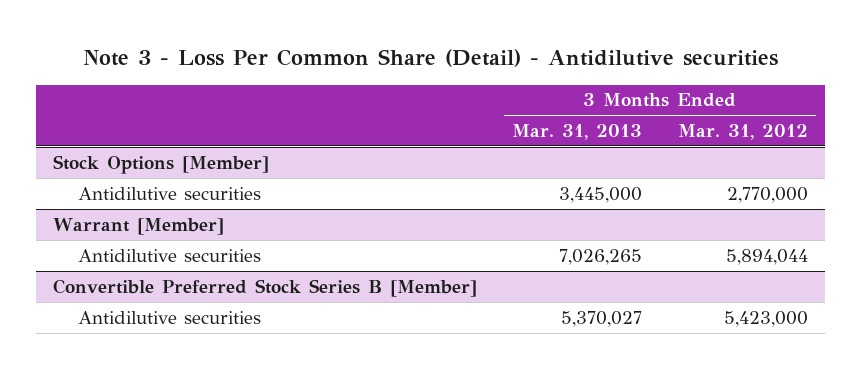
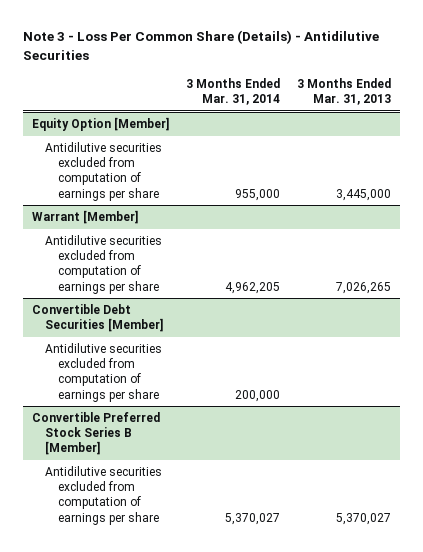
- Note 3 - Loss Per Common Share (Detail) - Antidilutive securities
+ Note 3 - Loss Per Common Share (Details) - Antidilutive Securities
- | 3 Months Ended Mar. 31, 2013 | 3 Months Ended Mar. 31, 2012
+ | 3 Months Ended Mar. 31, 2014 | 3 Months Ended Mar. 31, 2013
- Stock Options [Member]
- Antidilutive securities | 3,445,000 | 2,770,000
+ Equity Option [Member]
+ Antidilutive securities excluded from computation of earnings per share | 955,000 | 3,445,000
@ Warrant [Member]
- Antidilutive securities | 7,026,265 | 5,894,044
+ Antidilutive securities excluded from computation of earnings per share | 4,962,205 | 7,026,265
+ Convertible Debt Securities [Member]
+ Antidilutive securities excluded from computation of earnings per share | 200,000 |
@ Convertible Preferred Stock Series B [Member]
- Antidilutive securities | 5,370,027 | 5,423,000
+ Antidilutive securities excluded from computation of earnings per share | 5,370,027 | 5,370,027

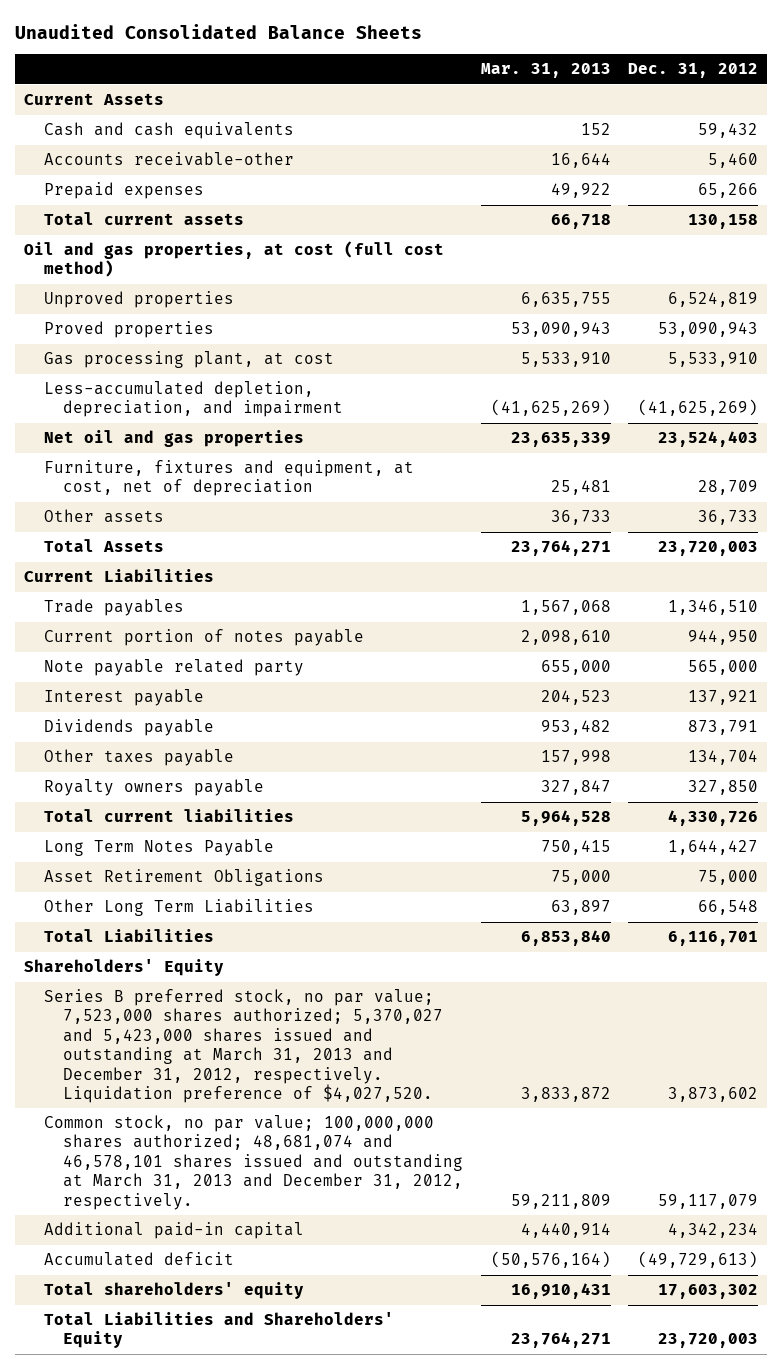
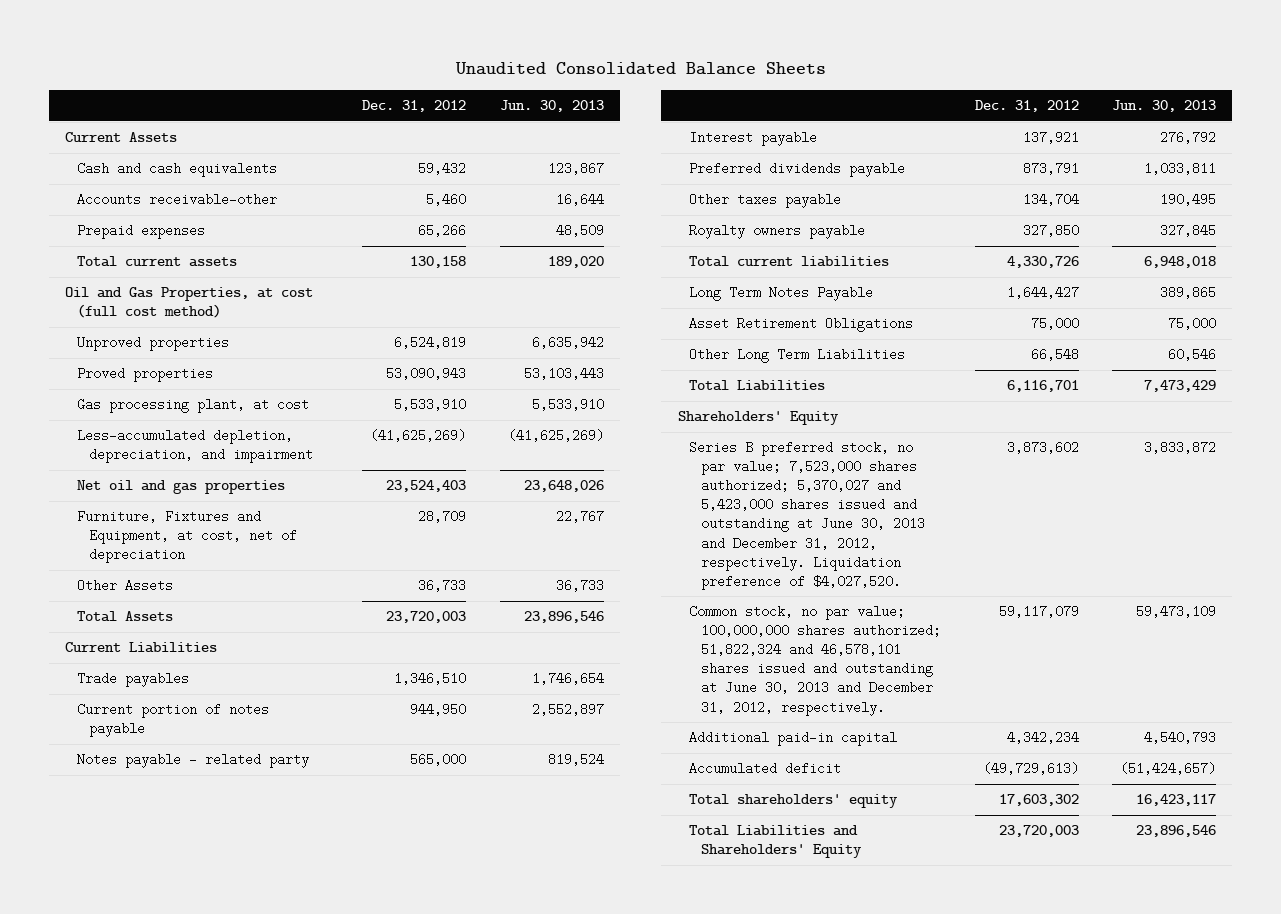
- | Mar. 31, 2013 | Dec. 31, 2012
+ | Dec. 31, 2012 | Jun. 30, 2013
- Oil and gas properties, at cost (full cost method)
+ Oil and Gas Properties, at cost (full cost method)
- Furniture, fixtures and equipment, at cost, net of depreciation | 25,481 | 28,709
- Other assets | 36,733 | 36,733
+ Furniture, Fixtures and Equipment, at cost, net of depreciation | 28,709 | 22,767
+ Other Assets | 36,733 | 36,733
- Note payable related party | 655,000 | 565,000
+ Notes payable - related party | 565,000 | 819,524
- Dividends payable | 953,482 | 873,791
+ Preferred dividends payable | 873,791 | 1,033,811
- Series B preferred stock, no par value; 7,523,000 shares authorized; 5,370,027 and 5,423,000 shares issued and outstanding at March 31, 2013 and December 31, 2012, respectively. Liquidation preference of $4,027,520. | 3,833,872 | 3,873,602
- Common stock, no par value; 100,000,000 shares authorized; 48,681,074 and 46,578,101 shares issued and outstanding at March 31, 2013 and December 31, 2012, respectively. | 59,211,809 | 59,117,079
+ Series B preferred stock, no par value; 7,523,000 shares authorized; 5,370,027 and 5,423,000 shares issued and outstanding at June 30, 2013 and December 31, 2012, respectively. Liquidation preference of $4,027,520. | 3,873,602 | 3,833,872
+ Common stock, no par value; 100,000,000 shares authorized; 51,822,324 and 46,578,101 shares issued and outstanding at June 30, 2013 and December 31, 2012, respectively. | 59,117,079 | 59,473,109

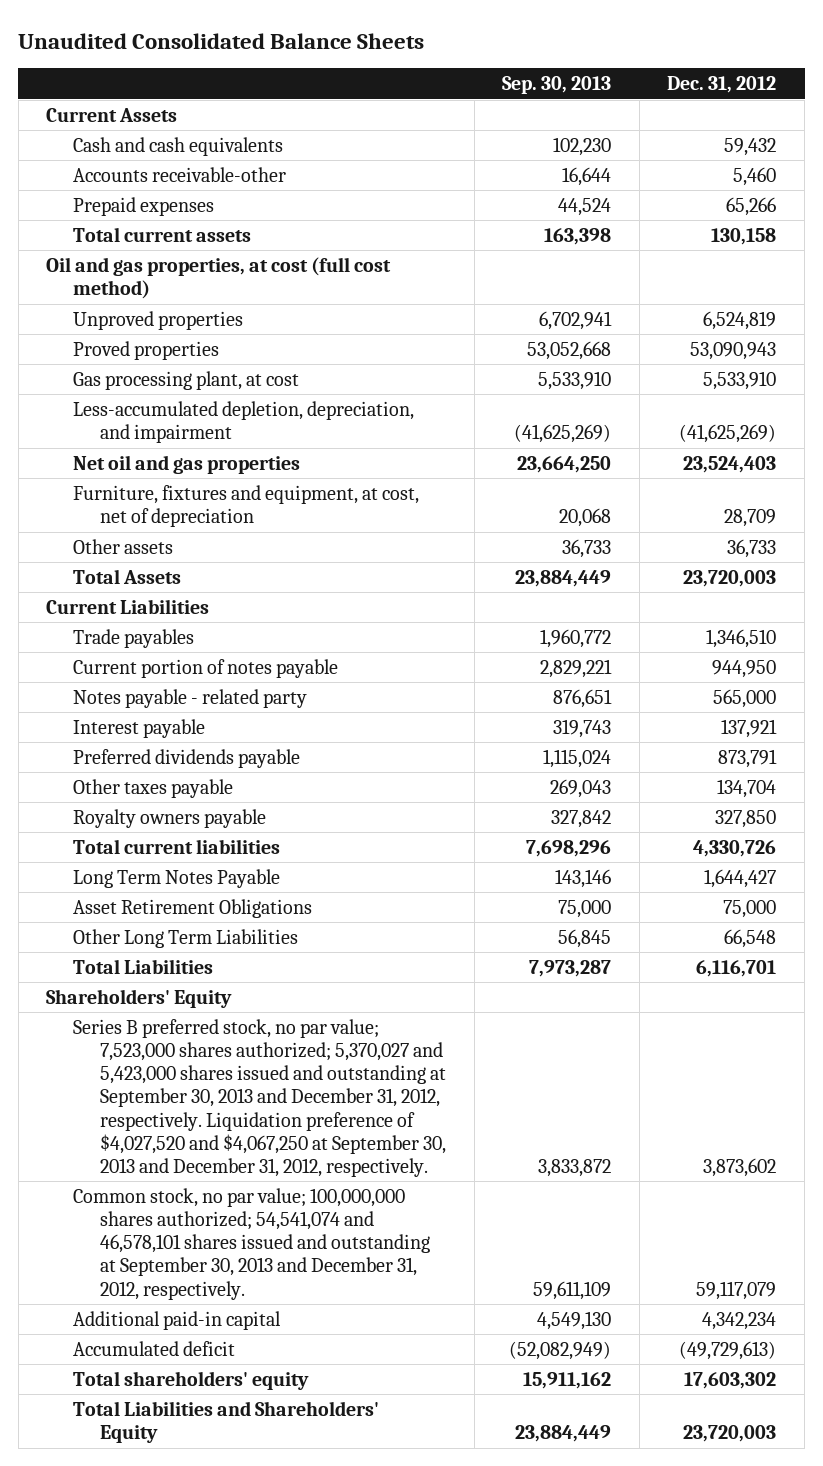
- | Dec. 31, 2012 | Jun. 30, 2013
+ | Sep. 30, 2013 | Dec. 31, 2012
- Oil and Gas Properties, at cost (full cost method)
+ Oil and gas properties, at cost (full cost method)
- Furniture, Fixtures and Equipment, at cost, net of depreciation | 28,709 | 22,767
- Other Assets | 36,733 | 36,733
+ Furniture, fixtures and equipment, at cost, net of depreciation | 20,068 | 28,709
+ Other assets | 36,733 | 36,733
- Series B preferred stock, no par value; 7,523,000 shares authorized; 5,370,027 and 5,423,000 shares issued and outstanding at June 30, 2013 and December 31, 2012, respectively. Liquidation preference of $4,027,520. | 3,873,602 | 3,833,872
- Common stock, no par value; 100,000,000 shares authorized; 51,822,324 and 46,578,101 shares issued and outstanding at June 30, 2013 and December 31, 2012, respectively. | 59,117,079 | 59,473,109
+ Series B preferred stock, no par value; 7,523,000 shares authorized; 5,370,027 and 5,423,000 shares issued and outstanding at September 30, 2013 and December 31, 2012, respectively. Liquidation preference of $4,027,520 and $4,067,250 at September 30, 2013 and December 31, 2012, respectively. | 3,833,872 | 3,873,602
+ Common stock, no par value; 100,000,000 shares authorized; 54,541,074 and 46,578,101 shares issued and outstanding at September 30, 2013 and December 31, 2012, respectively. | 59,611,109 | 59,117,079

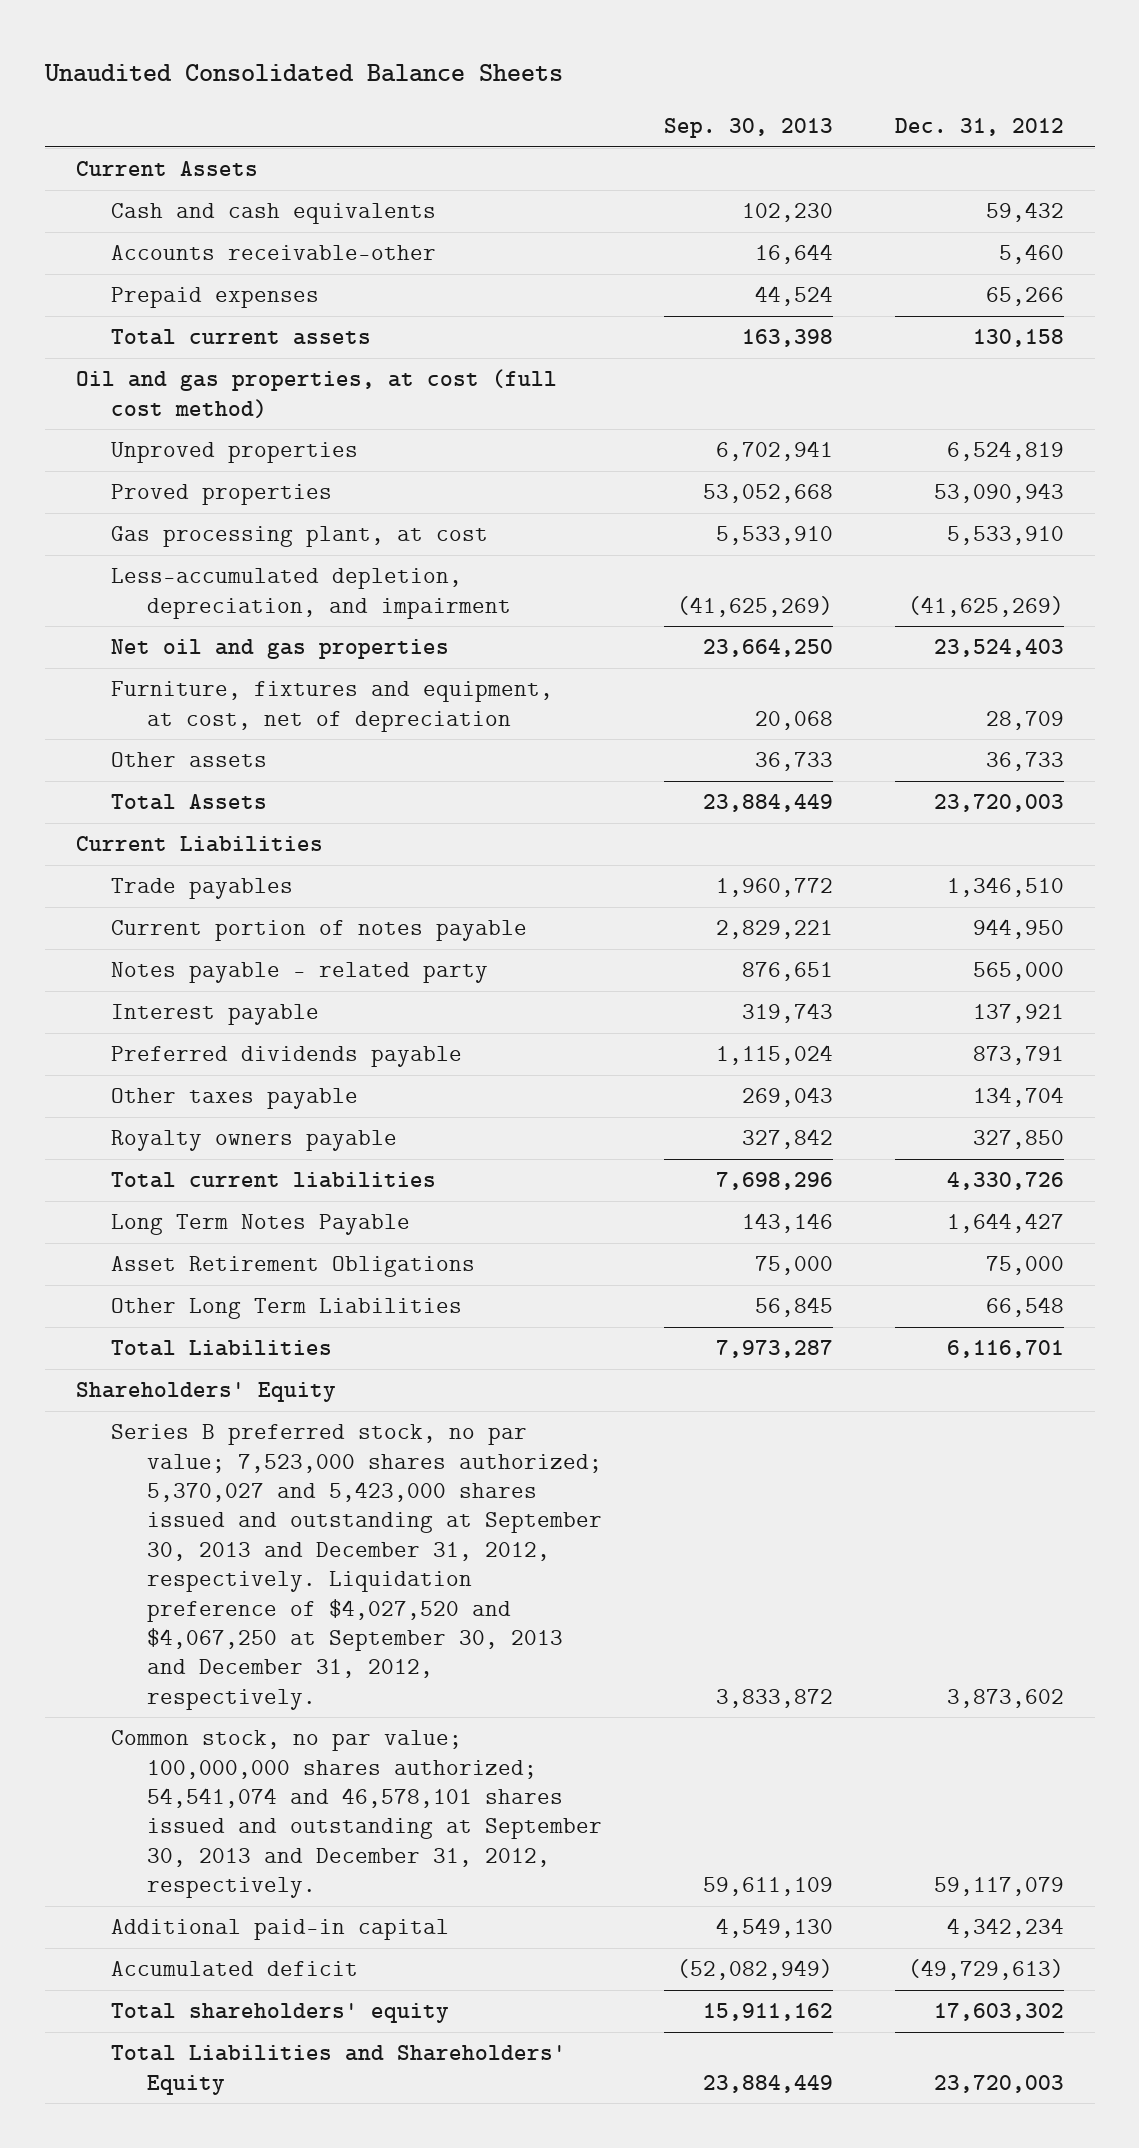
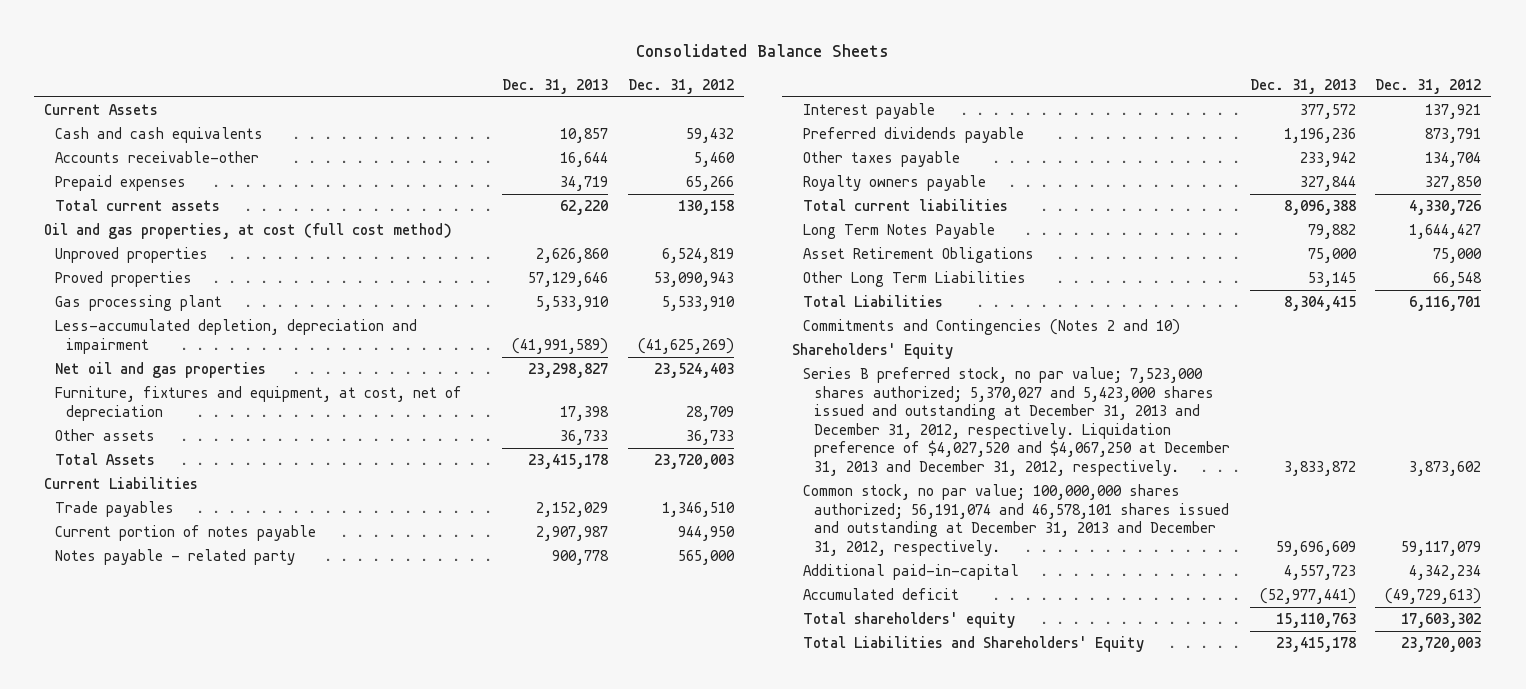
- Unaudited Consolidated Balance Sheets
+ Consolidated Balance Sheets
- | Sep. 30, 2013 | Dec. 31, 2012
+ | Dec. 31, 2013 | Dec. 31, 2012
- Gas processing plant, at cost | 5,533,910 | 5,533,910
- Less-accumulated depletion, depreciation, and impairment | (41,625,269) | (41,625,269)
+ Gas processing plant | 5,533,910 | 5,533,910
+ Less-accumulated depletion, depreciation and impairment | (41,991,589) | (41,625,269)
+ Commitments and Contingencies (Notes 2 and 10)
- Series B preferred stock, no par value; 7,523,000 shares authorized; 5,370,027 and 5,423,000 shares issued and outstanding at September 30, 2013 and December 31, 2012, respectively. Liquidation preference of $4,027,520 and $4,067,250 at September 30, 2013 and December 31, 2012, respectively. | 3,833,872 | 3,873,602
- Common stock, no par value; 100,000,000 shares authorized; 54,541,074 and 46,578,101 shares issued and outstanding at September 30, 2013 and December 31, 2012, respectively. | 59,611,109 | 59,117,079
- Additional paid-in capital | 4,549,130 | 4,342,234
+ Series B preferred stock, no par value; 7,523,000 shares authorized; 5,370,027 and 5,423,000 shares issued and outstanding at December 31, 2013 and December 31, 2012, respectively. Liquidation preference of $4,027,520 and $4,067,250 at December 31, 2013 and December 31, 2012, respectively. | 3,833,872 | 3,873,602
+ Common stock, no par value; 100,000,000 shares authorized; 56,191,074 and 46,578,101 shares issued and outstanding at December 31, 2013 and December 31, 2012, respectively. | 59,696,609 | 59,117,079
+ Additional paid-in-capital | 4,557,723 | 4,342,234

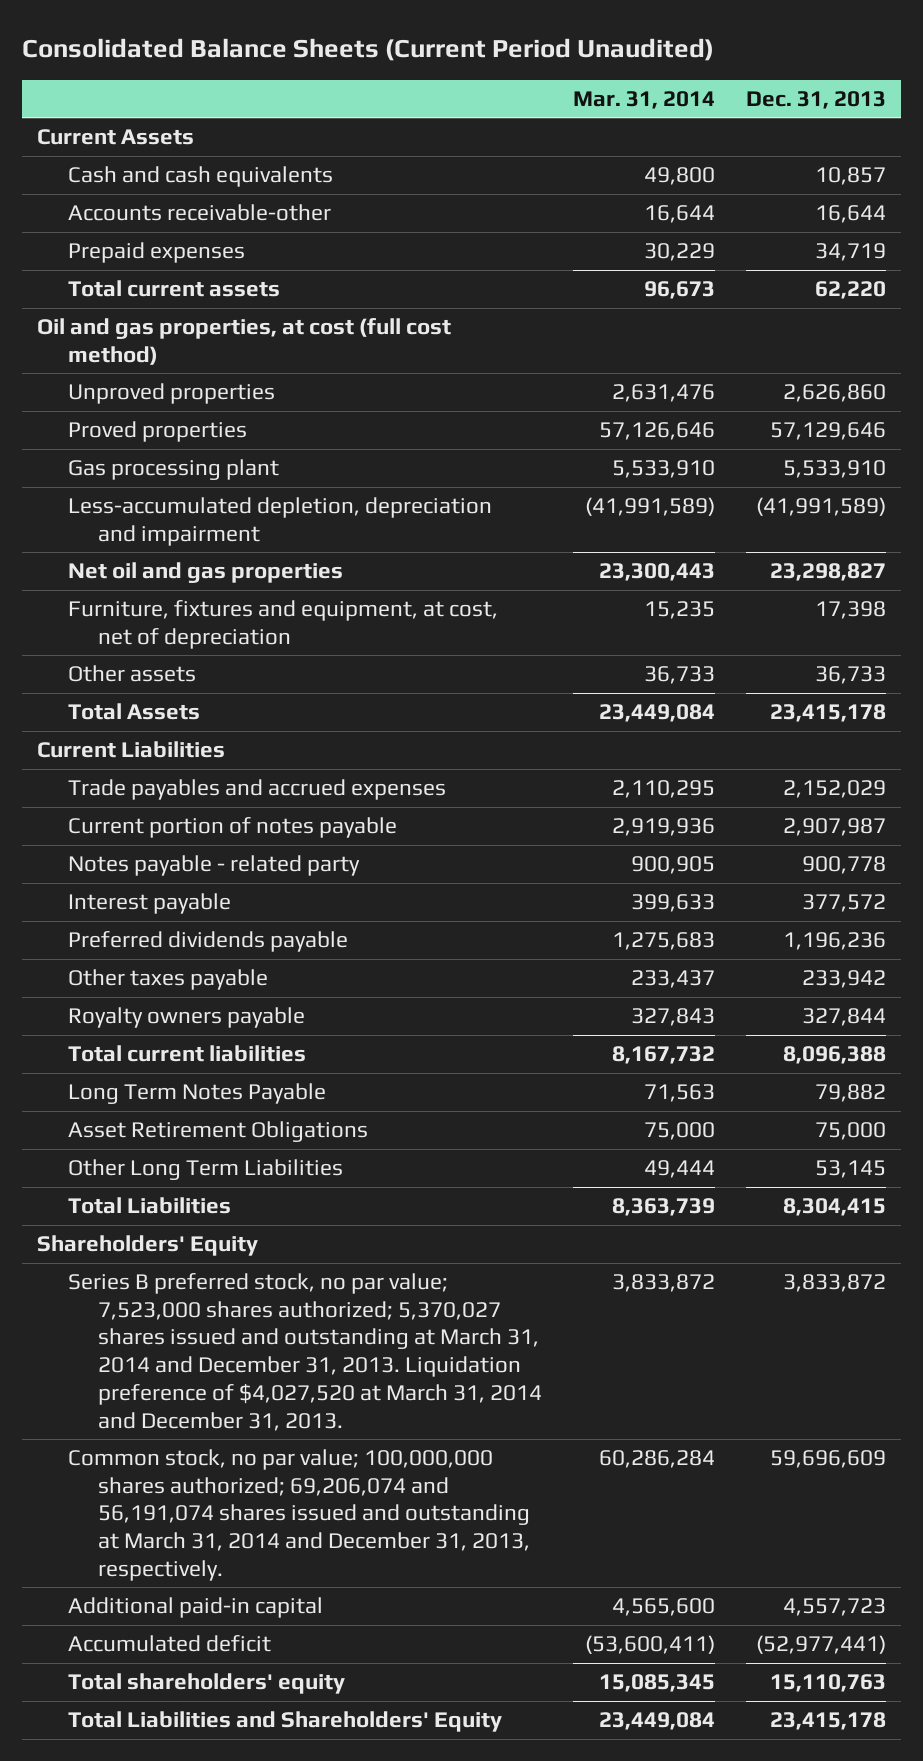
- Consolidated Balance Sheets
+ Consolidated Balance Sheets (Current Period Unaudited)
- | Dec. 31, 2013 | Dec. 31, 2012
+ | Mar. 31, 2014 | Dec. 31, 2013
- Trade payables | 2,152,029 | 1,346,510
+ Trade payables and accrued expenses | 2,110,295 | 2,152,029
- Commitments and Contingencies (Notes 2 and 10)
- Series B preferred stock, no par value; 7,523,000 shares authorized; 5,370,027 and 5,423,000 shares issued and outstanding at December 31, 2013 and December 31, 2012, respectively. Liquidation preference of $4,027,520 and $4,067,250 at December 31, 2013 and December 31, 2012, respectively. | 3,833,872 | 3,873,602
- Common stock, no par value; 100,000,000 shares authorized; 56,191,074 and 46,578,101 shares issued and outstanding at December 31, 2013 and December 31, 2012, respectively. | 59,696,609 | 59,117,079
- Additional paid-in-capital | 4,557,723 | 4,342,234
+ Series B preferred stock, no par value; 7,523,000 shares authorized; 5,370,027 shares issued and outstanding at March 31, 2014 and December 31, 2013. Liquidation preference of $4,027,520 at March 31, 2014 and December 31, 2013. | 3,833,872 | 3,833,872
+ Common stock, no par value; 100,000,000 shares authorized; 69,206,074 and 56,191,074 shares issued and outstanding at March 31, 2014 and December 31, 2013, respectively. | 60,286,284 | 59,696,609
+ Additional paid-in capital | 4,565,600 | 4,557,723

